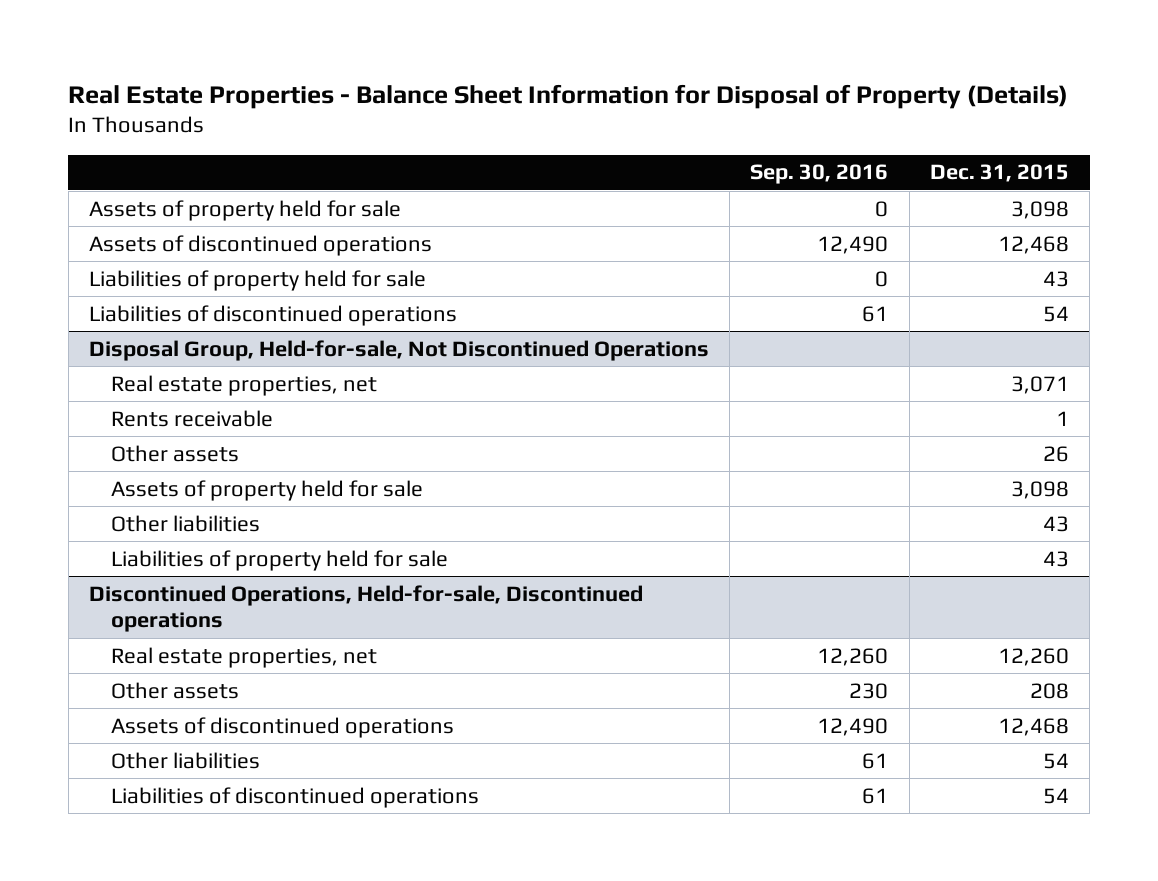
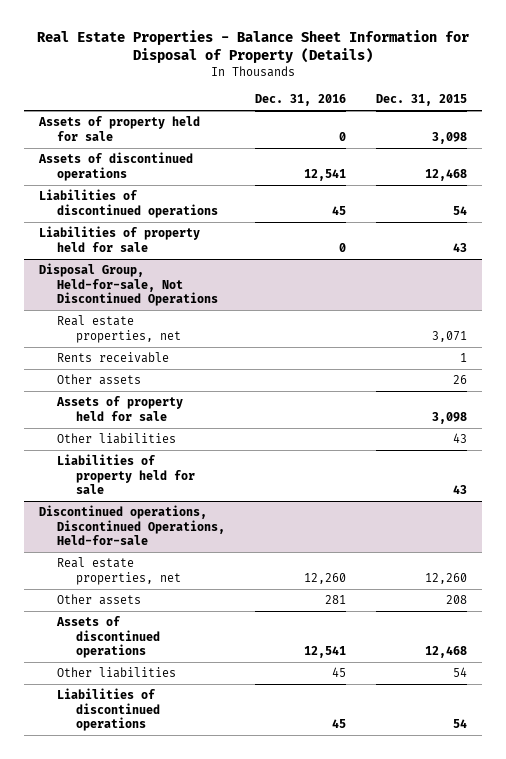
- | Sep. 30, 2016 | Dec. 31, 2015
+ | Dec. 31, 2016 | Dec. 31, 2015
moved down: Liabilities of property held for sale | 0 | 43
- Discontinued Operations, Held-for-sale, Discontinued operations
+ Discontinued operations, Discontinued Operations, Held-for-sale

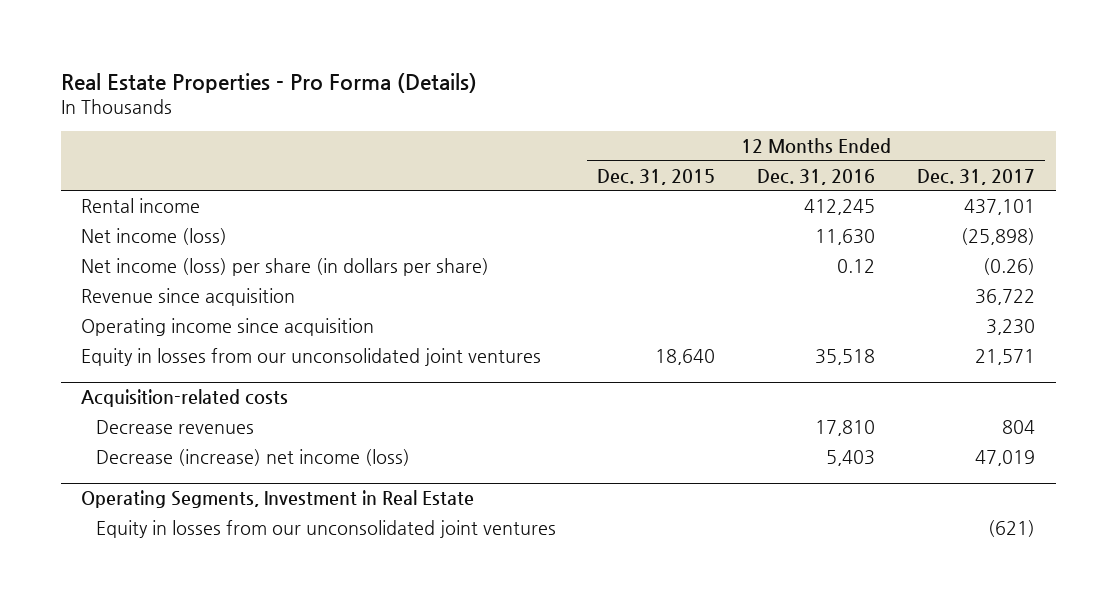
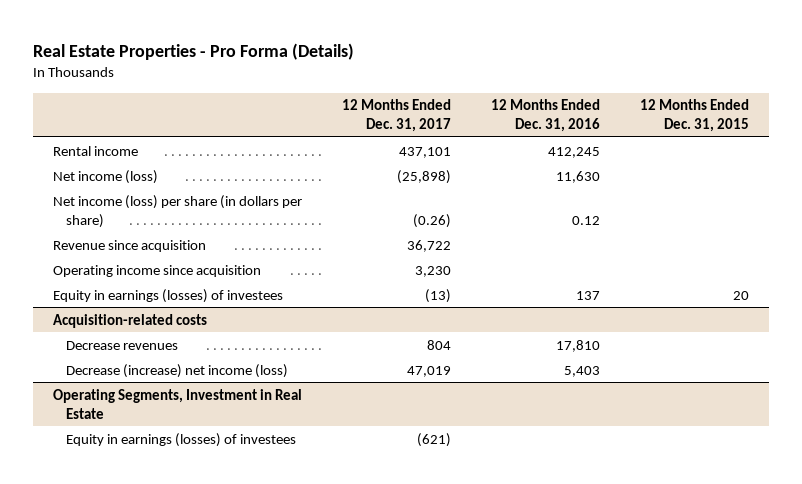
- | 12 Months Ended Dec. 31, 2015 | 12 Months Ended Dec. 31, 2016 | 12 Months Ended Dec. 31, 2017
+ | 12 Months Ended Dec. 31, 2017 | 12 Months Ended Dec. 31, 2016 | 12 Months Ended Dec. 31, 2015
- Equity in losses from our unconsolidated joint ventures | 18,640 | 35,518 | 21,571
+ Equity in earnings (losses) of investees | (13) | 137 | 20
@ Operating Segments, Investment in Real Estate
- Equity in losses from our unconsolidated joint ventures | | | (621)
+ Equity in earnings (losses) of investees | (621) | |

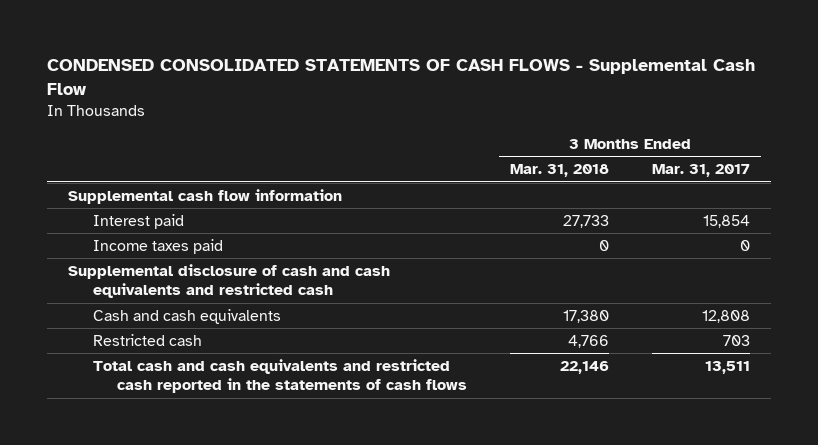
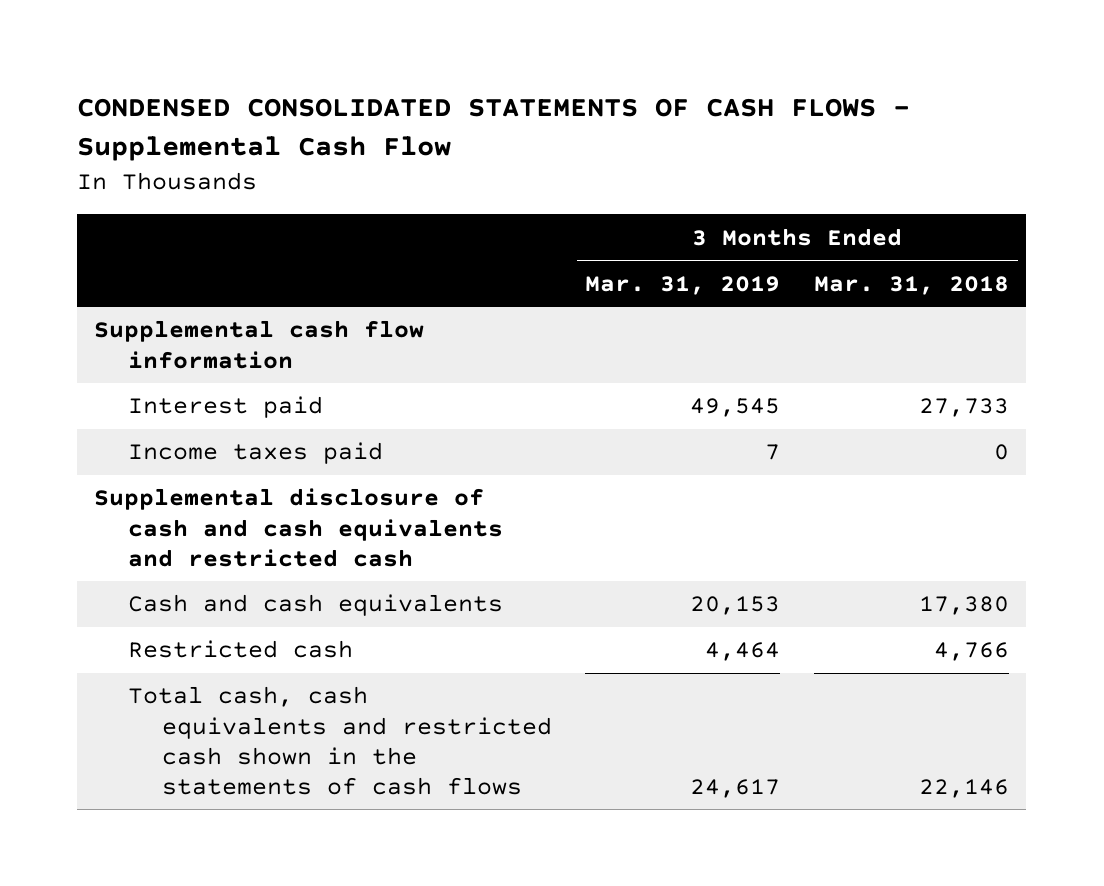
- | 3 Months Ended Mar. 31, 2018 | 3 Months Ended Mar. 31, 2017
+ | 3 Months Ended Mar. 31, 2019 | 3 Months Ended Mar. 31, 2018
- Total cash and cash equivalents and restricted cash reported in the statements of cash flows | 22,146 | 13,511
+ Total cash, cash equivalents and restricted cash shown in the statements of cash flows | 24,617 | 22,146

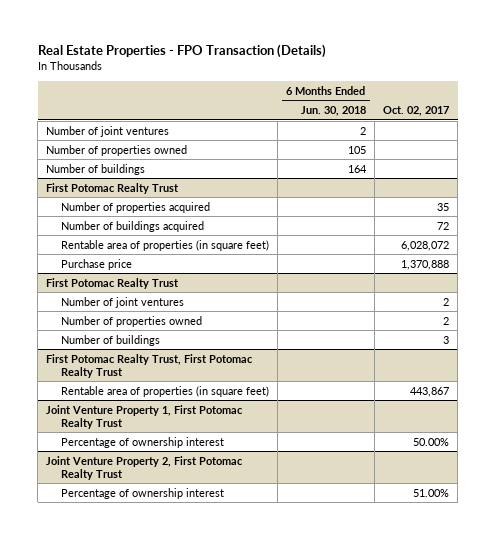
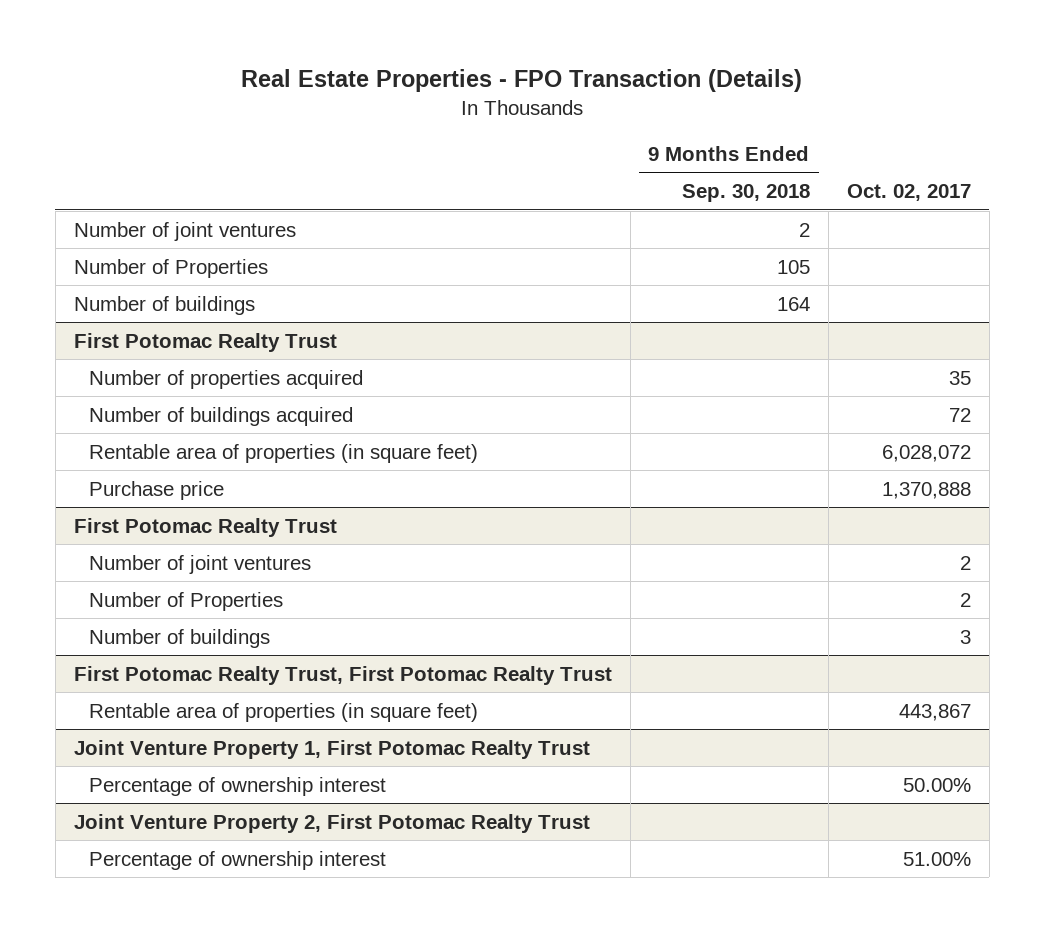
- | 6 Months Ended Jun. 30, 2018 | Oct. 02, 2017
+ | 9 Months Ended Sep. 30, 2018 | Oct. 02, 2017
- Number of properties owned | 105 |
+ Number of Properties | 105 |
@ First Potomac Realty Trust
- Number of properties owned | | 2
+ Number of Properties | | 2

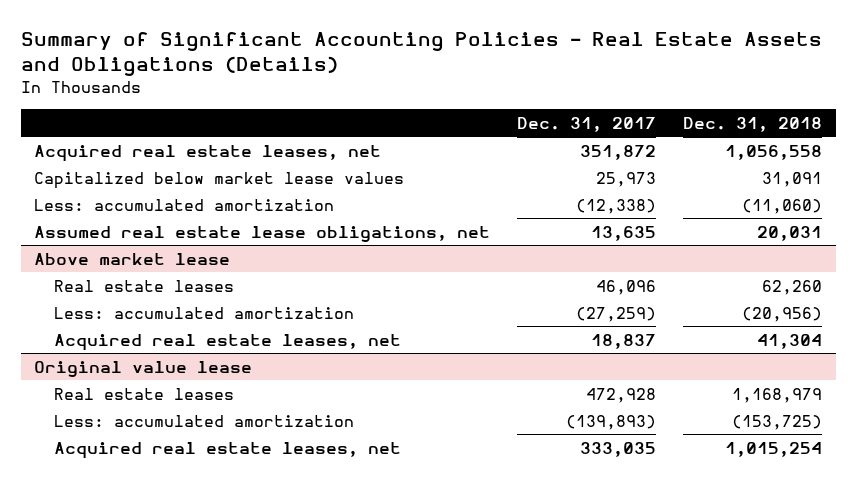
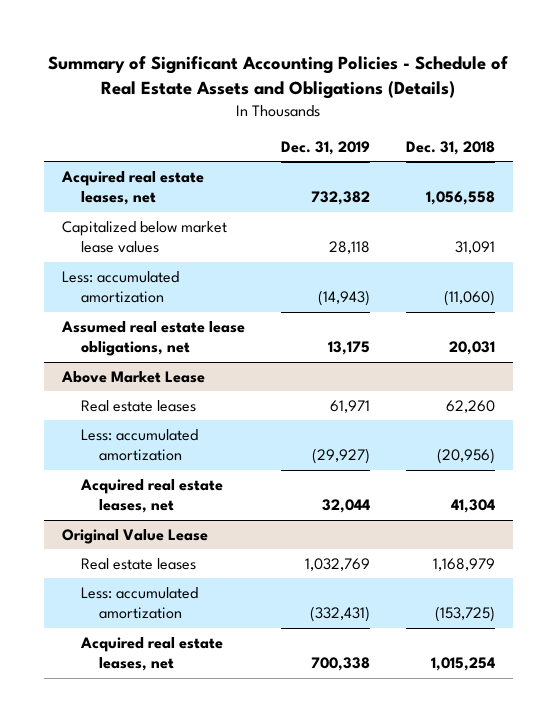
- Summary of Significant Accounting Policies - Real Estate Assets and Obligations (Details)
+ Summary of Significant Accounting Policies - Schedule of Real Estate Assets and Obligations (Details)
- | Dec. 31, 2017 | Dec. 31, 2018
+ | Dec. 31, 2019 | Dec. 31, 2018
- Above market lease
+ Above Market Lease
- Original value lease
+ Original Value Lease

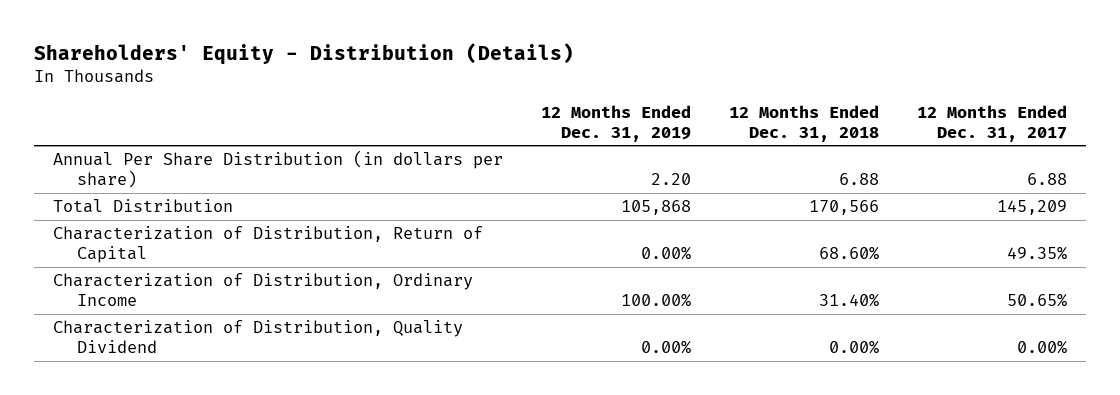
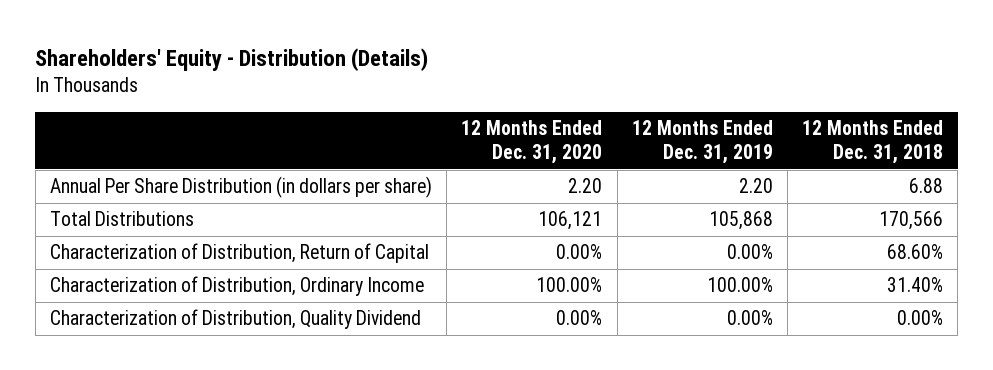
- | 12 Months Ended Dec. 31, 2019 | 12 Months Ended Dec. 31, 2018 | 12 Months Ended Dec. 31, 2017
+ | 12 Months Ended Dec. 31, 2020 | 12 Months Ended Dec. 31, 2019 | 12 Months Ended Dec. 31, 2018
- Total Distribution | 105,868 | 170,566 | 145,209
+ Total Distributions | 106,121 | 105,868 | 170,566

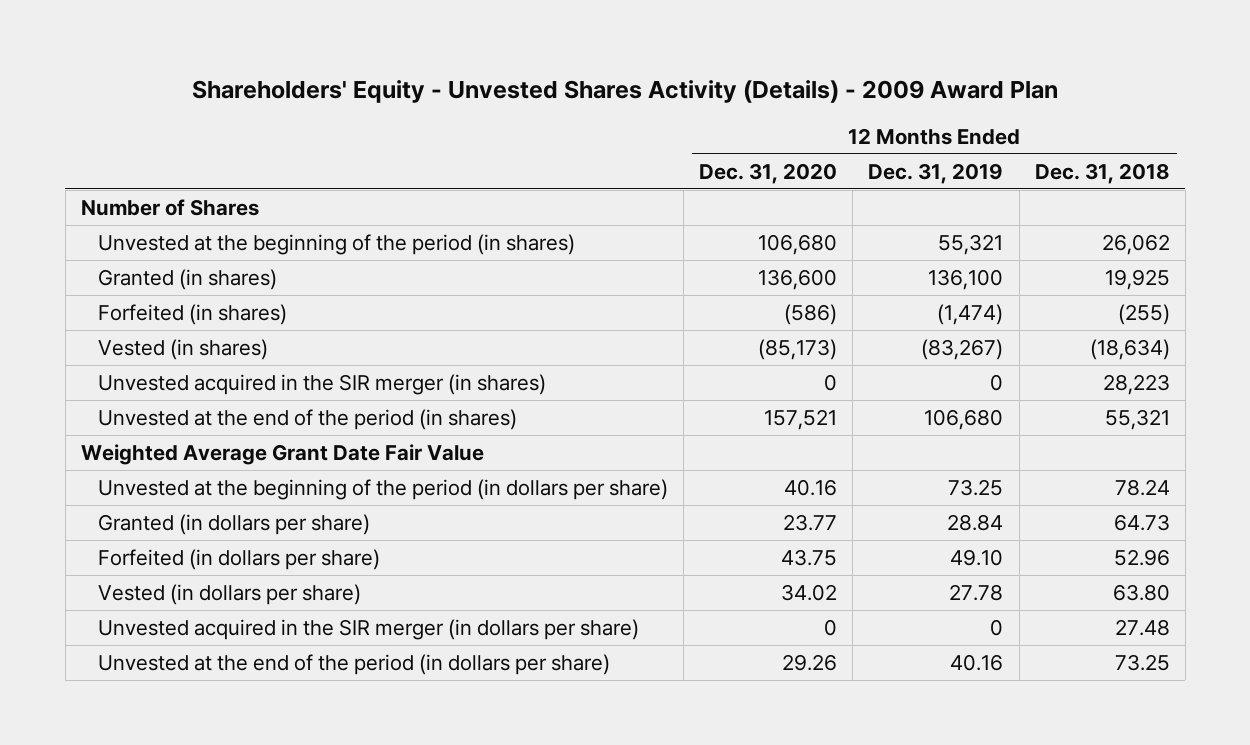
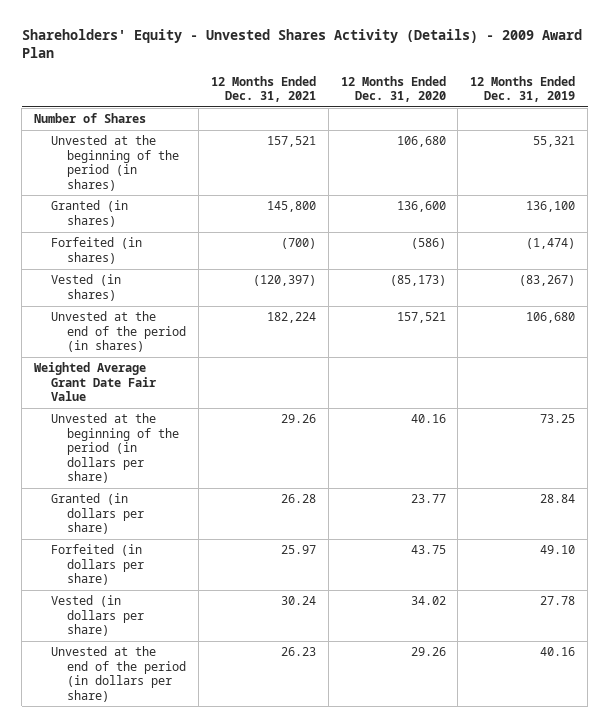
- | 12 Months Ended Dec. 31, 2020 | 12 Months Ended Dec. 31, 2019 | 12 Months Ended Dec. 31, 2018
+ | 12 Months Ended Dec. 31, 2021 | 12 Months Ended Dec. 31, 2020 | 12 Months Ended Dec. 31, 2019
- Unvested acquired in the SIR merger (in shares) | 0 | 0 | 28,223
- Unvested acquired in the SIR merger (in dollars per share) | 0 | 0 | 27.48

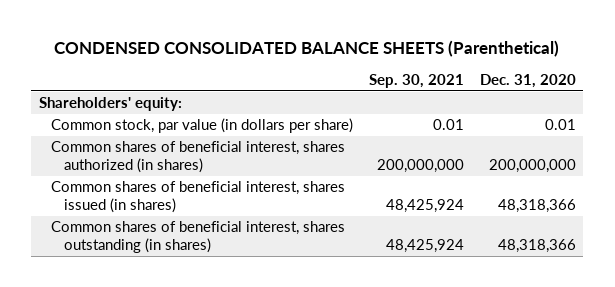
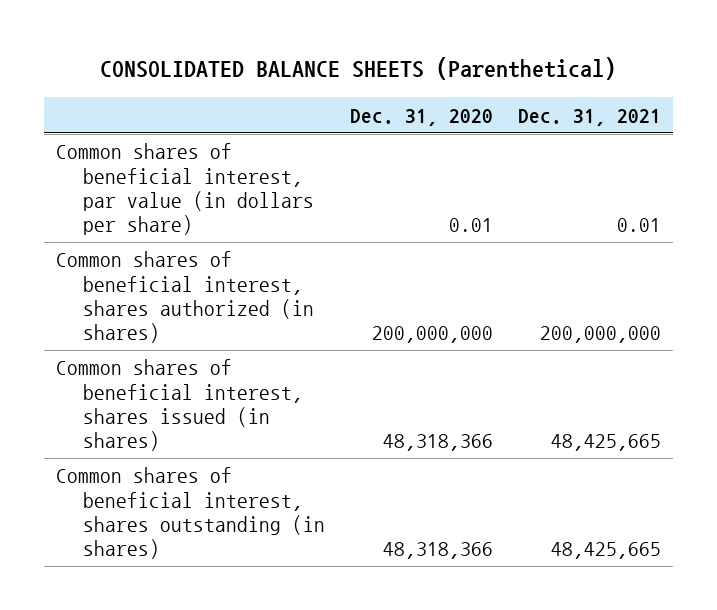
- CONDENSED CONSOLIDATED BALANCE SHEETS (Parenthetical)
+ CONSOLIDATED BALANCE SHEETS (Parenthetical)
- | Sep. 30, 2021 | Dec. 31, 2020
+ | Dec. 31, 2020 | Dec. 31, 2021
- Shareholders' equity:
- Common stock, par value (in dollars per share) | 0.01 | 0.01
+ Common shares of beneficial interest, par value (in dollars per share) | 0.01 | 0.01

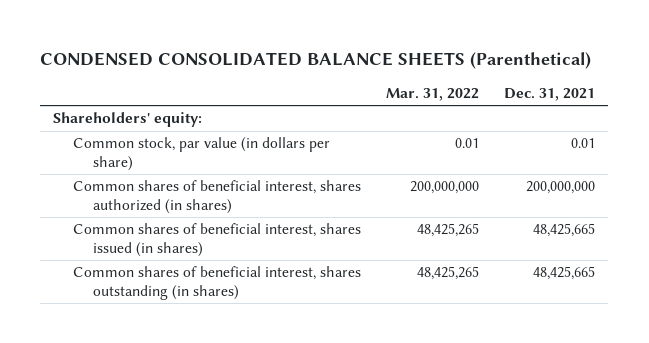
- CONSOLIDATED BALANCE SHEETS (Parenthetical)
+ CONDENSED CONSOLIDATED BALANCE SHEETS (Parenthetical)
- | Dec. 31, 2020 | Dec. 31, 2021
+ | Mar. 31, 2022 | Dec. 31, 2021
- Common shares of beneficial interest, par value (in dollars per share) | 0.01 | 0.01
+ Shareholders' equity:
+ Common stock, par value (in dollars per share) | 0.01 | 0.01

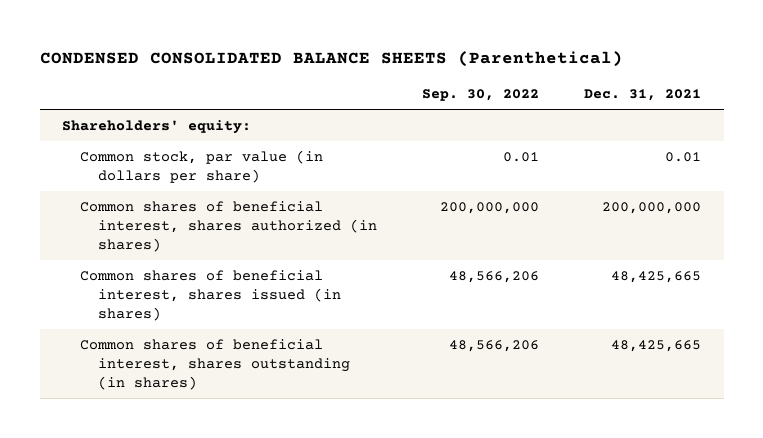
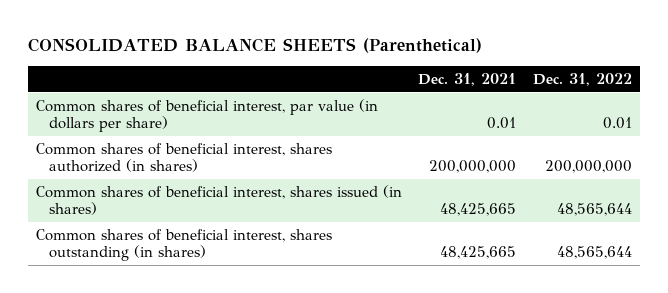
- CONDENSED CONSOLIDATED BALANCE SHEETS (Parenthetical)
+ CONSOLIDATED BALANCE SHEETS (Parenthetical)
- | Sep. 30, 2022 | Dec. 31, 2021
+ | Dec. 31, 2021 | Dec. 31, 2022
- Shareholders' equity:
- Common stock, par value (in dollars per share) | 0.01 | 0.01
+ Common shares of beneficial interest, par value (in dollars per share) | 0.01 | 0.01

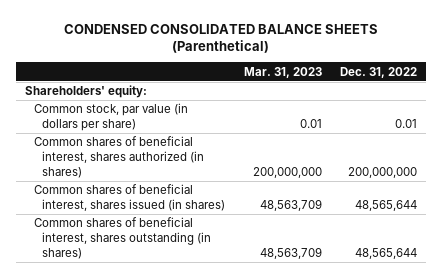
- CONSOLIDATED BALANCE SHEETS (Parenthetical)
+ CONDENSED CONSOLIDATED BALANCE SHEETS (Parenthetical)
- | Dec. 31, 2021 | Dec. 31, 2022
+ | Mar. 31, 2023 | Dec. 31, 2022
- Common shares of beneficial interest, par value (in dollars per share) | 0.01 | 0.01
+ Shareholders' equity:
+ Common stock, par value (in dollars per share) | 0.01 | 0.01

